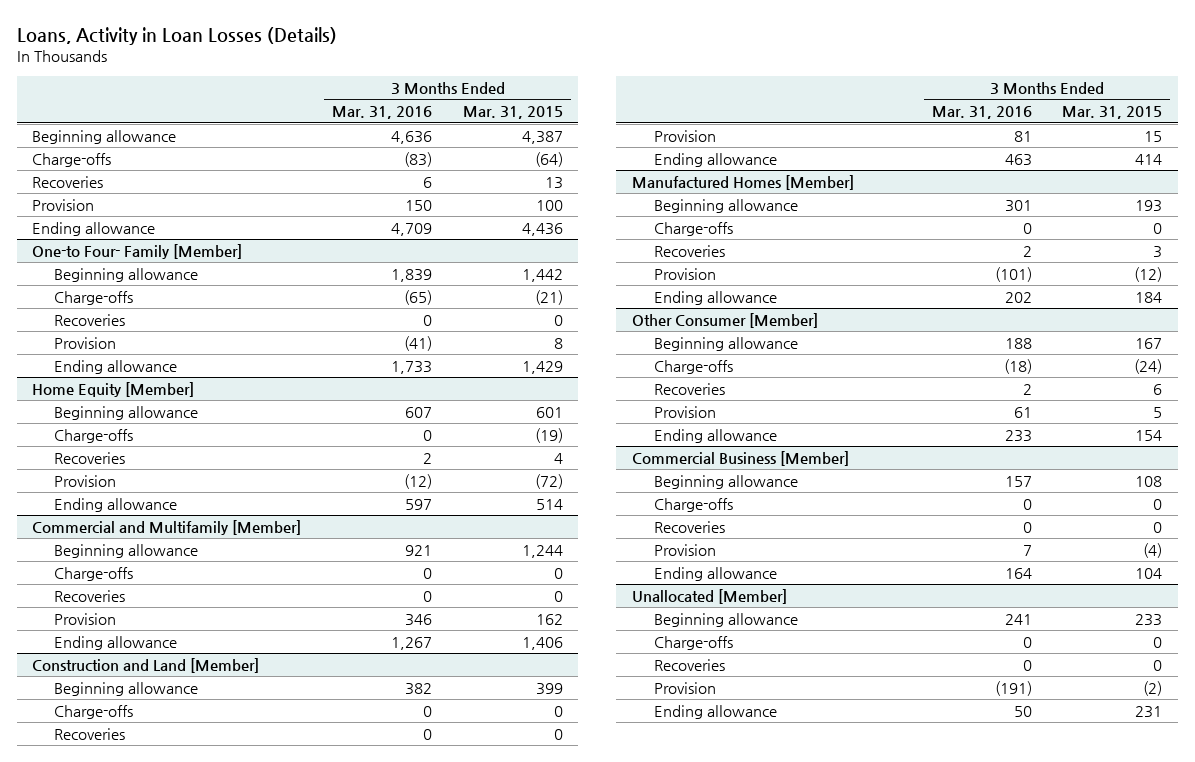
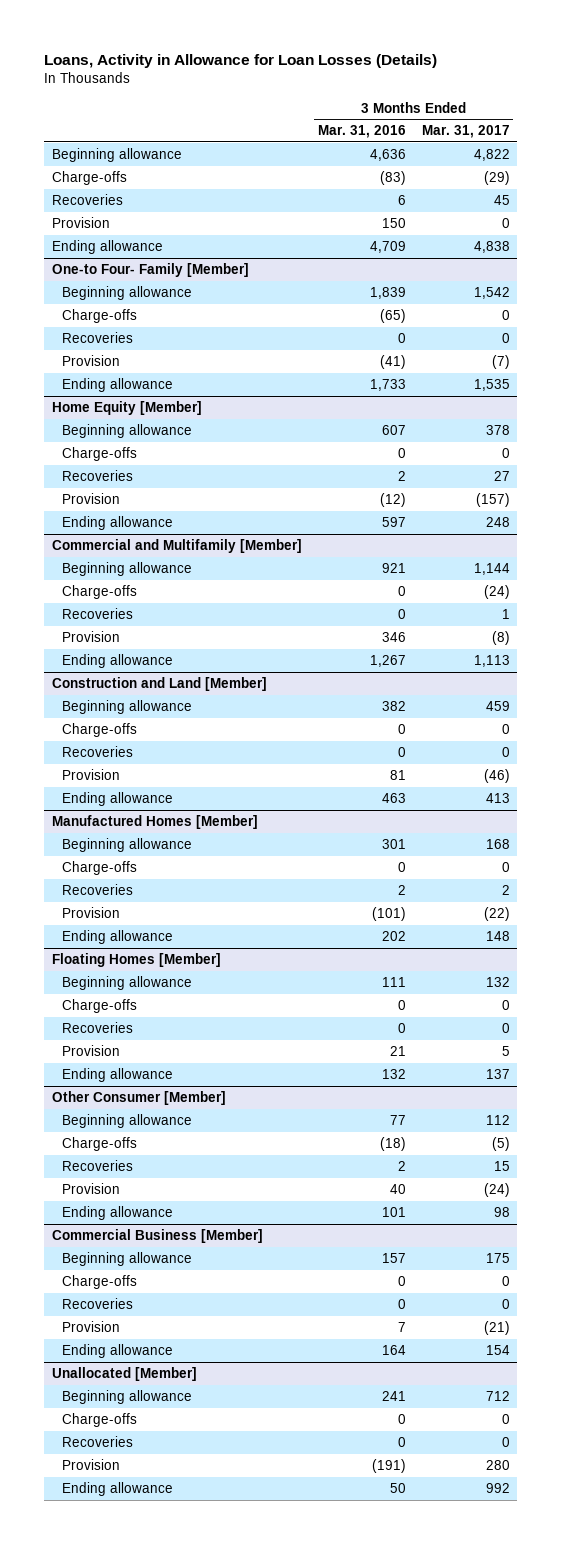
- Loans, Activity in Loan Losses (Details)
+ Loans, Activity in Allowance for Loan Losses (Details)
- | 3 Months Ended Mar. 31, 2016 | 3 Months Ended Mar. 31, 2015
+ | 3 Months Ended Mar. 31, 2016 | 3 Months Ended Mar. 31, 2017
+ Floating Homes [Member]
+ Beginning allowance | 111 | 132
+ Charge-offs | 0 | 0
+ Recoveries | 0 | 0
+ Provision | 21 | 5
+ Ending allowance | 132 | 137
@ Other Consumer [Member]
- Beginning allowance | 188 | 167
+ Beginning allowance | 77 | 112
- Provision | 61 | 5
- Ending allowance | 233 | 154
+ Provision | 40 | (24)
+ Ending allowance | 101 | 98

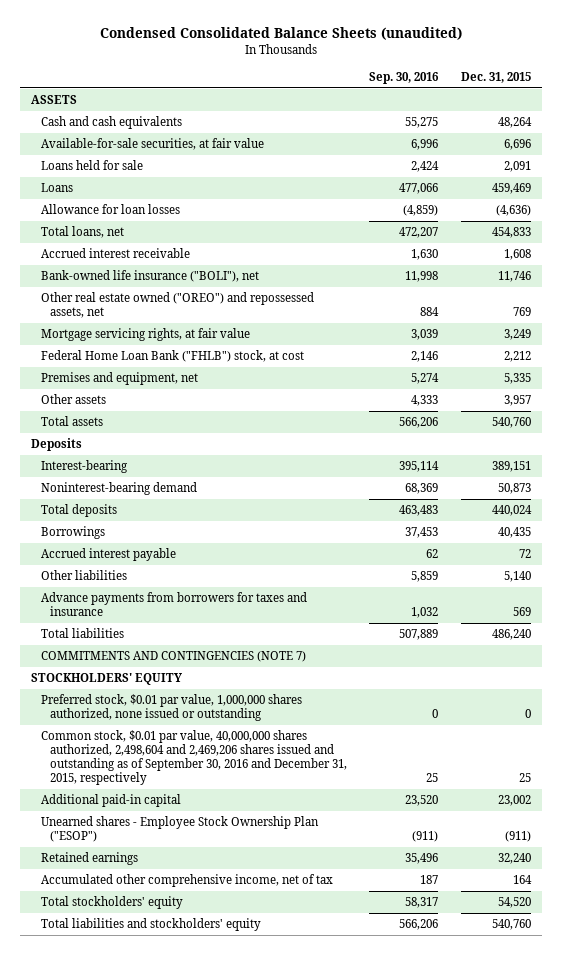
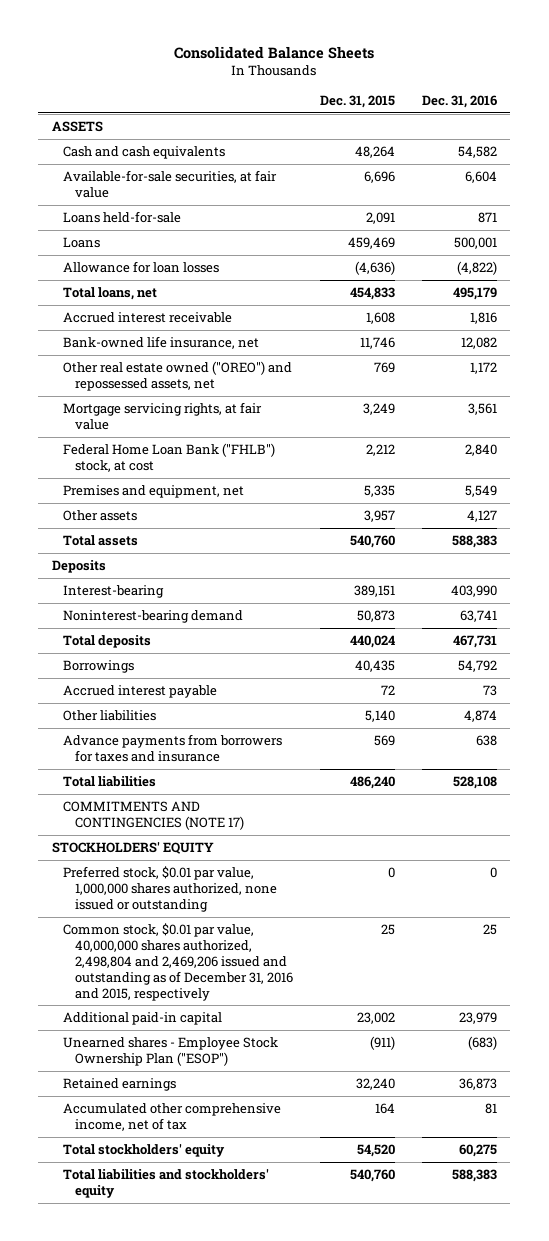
- Condensed Consolidated Balance Sheets (unaudited)
+ Consolidated Balance Sheets
- | Sep. 30, 2016 | Dec. 31, 2015
+ | Dec. 31, 2015 | Dec. 31, 2016
- Loans held for sale | 2,424 | 2,091
+ Loans held-for-sale | 2,091 | 871
- Bank-owned life insurance ("BOLI"), net | 11,998 | 11,746
+ Bank-owned life insurance, net | 11,746 | 12,082
- COMMITMENTS AND CONTINGENCIES (NOTE 7)
+ COMMITMENTS AND CONTINGENCIES (NOTE 17)
- Common stock, $0.01 par value, 40,000,000 shares authorized, 2,498,604 and 2,469,206 shares issued and outstanding as of September 30, 2016 and December 31, 2015, respectively | 25 | 25
+ Common stock, $0.01 par value, 40,000,000 shares authorized, 2,498,804 and 2,469,206 issued and outstanding as of December 31, 2016 and 2015, respectively | 25 | 25

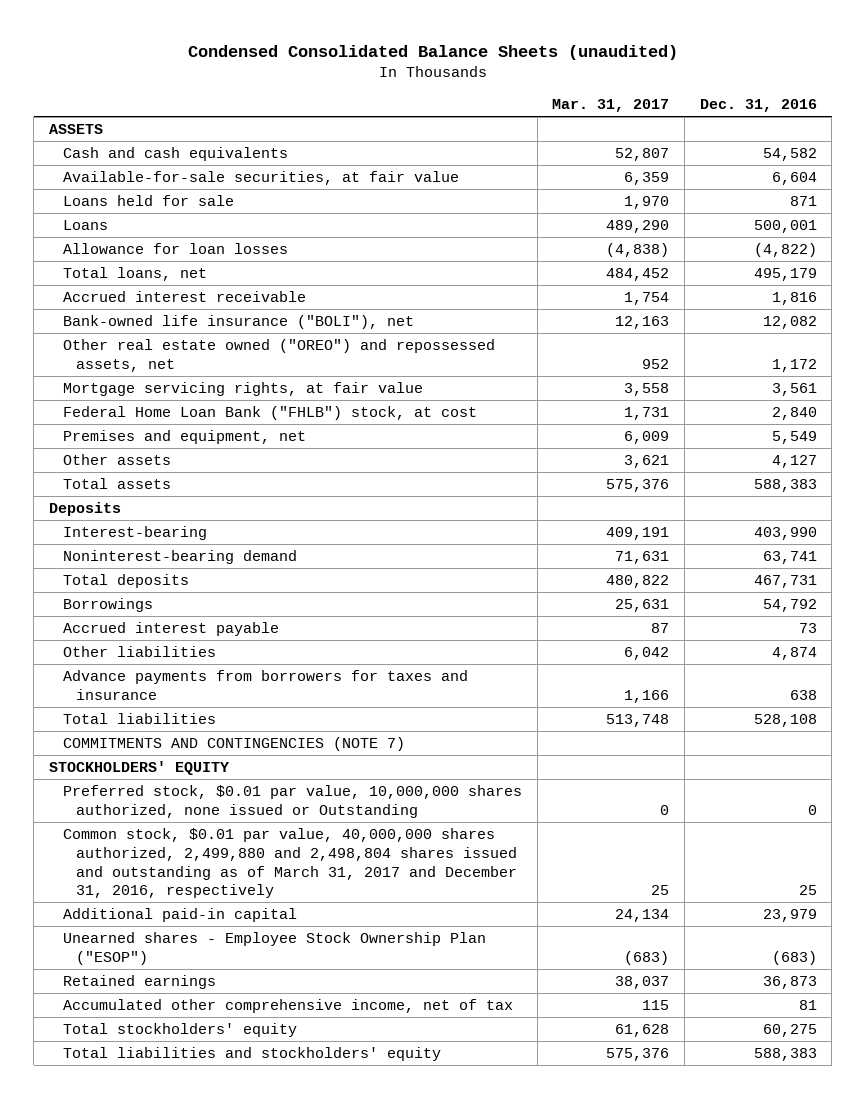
- Consolidated Balance Sheets
+ Condensed Consolidated Balance Sheets (unaudited)
- | Dec. 31, 2015 | Dec. 31, 2016
+ | Mar. 31, 2017 | Dec. 31, 2016
- Loans held-for-sale | 2,091 | 871
+ Loans held for sale | 1,970 | 871
- Bank-owned life insurance, net | 11,746 | 12,082
+ Bank-owned life insurance ("BOLI"), net | 12,163 | 12,082
- COMMITMENTS AND CONTINGENCIES (NOTE 17)
+ COMMITMENTS AND CONTINGENCIES (NOTE 7)
- Preferred stock, $0.01 par value, 1,000,000 shares authorized, none issued or outstanding | 0 | 0
- Common stock, $0.01 par value, 40,000,000 shares authorized, 2,498,804 and 2,469,206 issued and outstanding as of December 31, 2016 and 2015, respectively | 25 | 25
+ Preferred stock, $0.01 par value, 10,000,000 shares authorized, none issued or Outstanding | 0 | 0
+ Common stock, $0.01 par value, 40,000,000 shares authorized, 2,499,880 and 2,498,804 shares issued and outstanding as of March 31, 2017 and December 31, 2016, respectively | 25 | 25

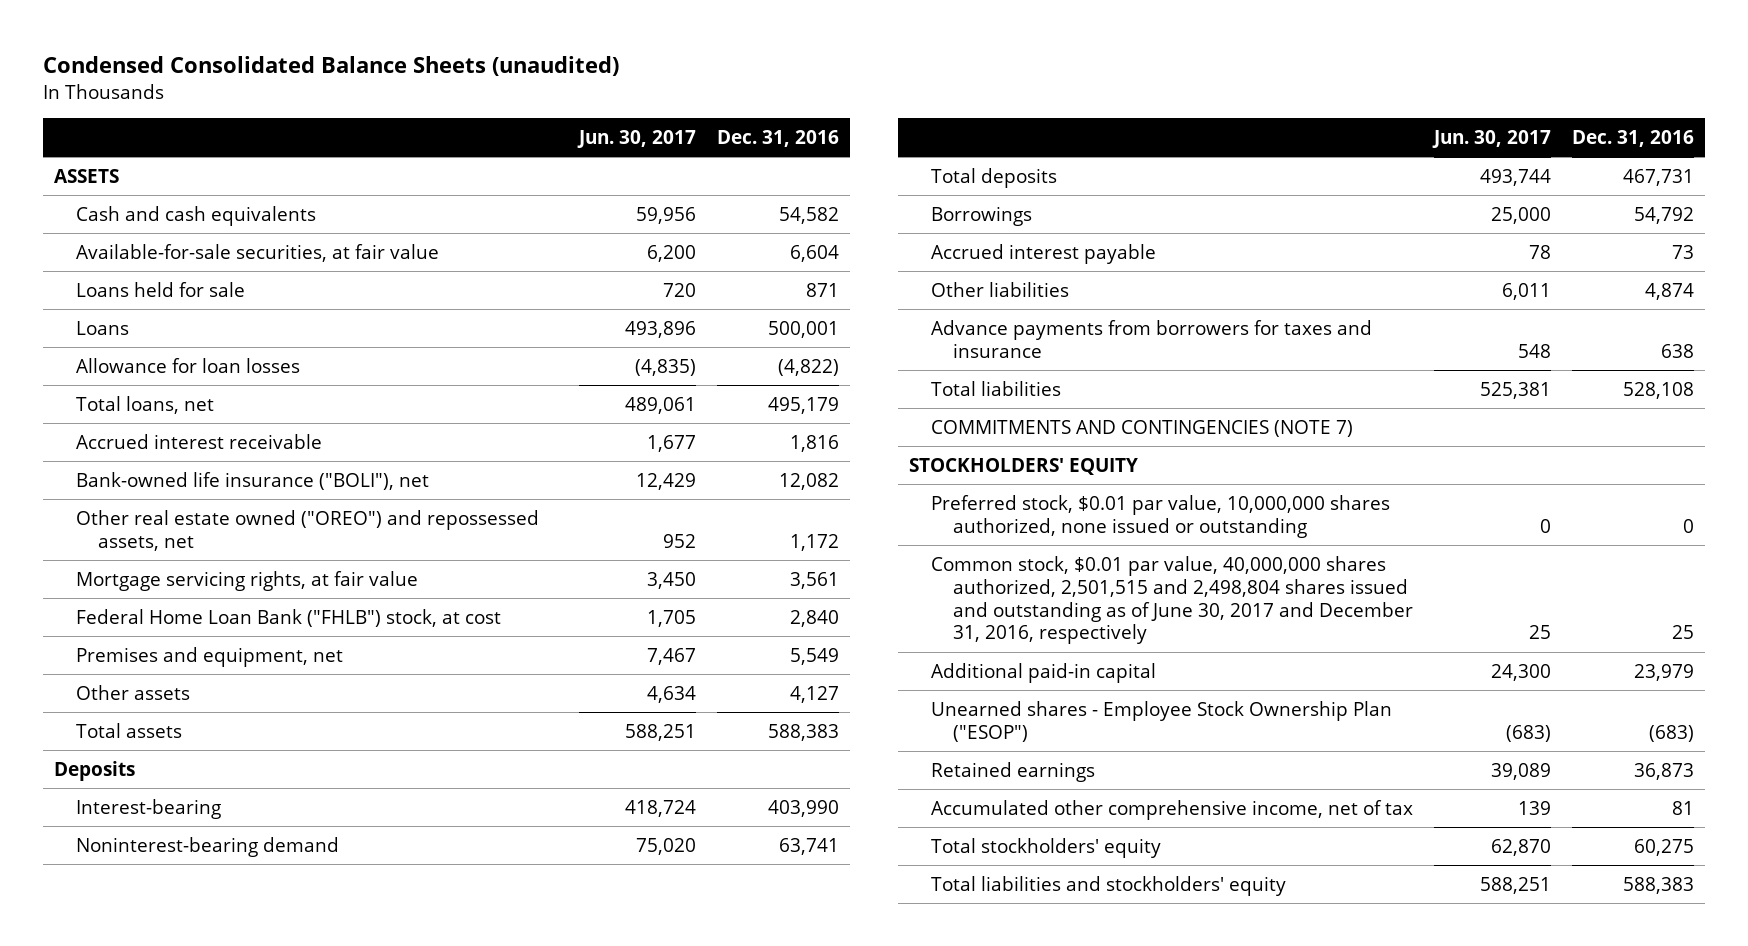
- | Mar. 31, 2017 | Dec. 31, 2016
+ | Jun. 30, 2017 | Dec. 31, 2016
- Preferred stock, $0.01 par value, 10,000,000 shares authorized, none issued or Outstanding | 0 | 0
- Common stock, $0.01 par value, 40,000,000 shares authorized, 2,499,880 and 2,498,804 shares issued and outstanding as of March 31, 2017 and December 31, 2016, respectively | 25 | 25
+ Preferred stock, $0.01 par value, 10,000,000 shares authorized, none issued or outstanding | 0 | 0
+ Common stock, $0.01 par value, 40,000,000 shares authorized, 2,501,515 and 2,498,804 shares issued and outstanding as of June 30, 2017 and December 31, 2016, respectively | 25 | 25

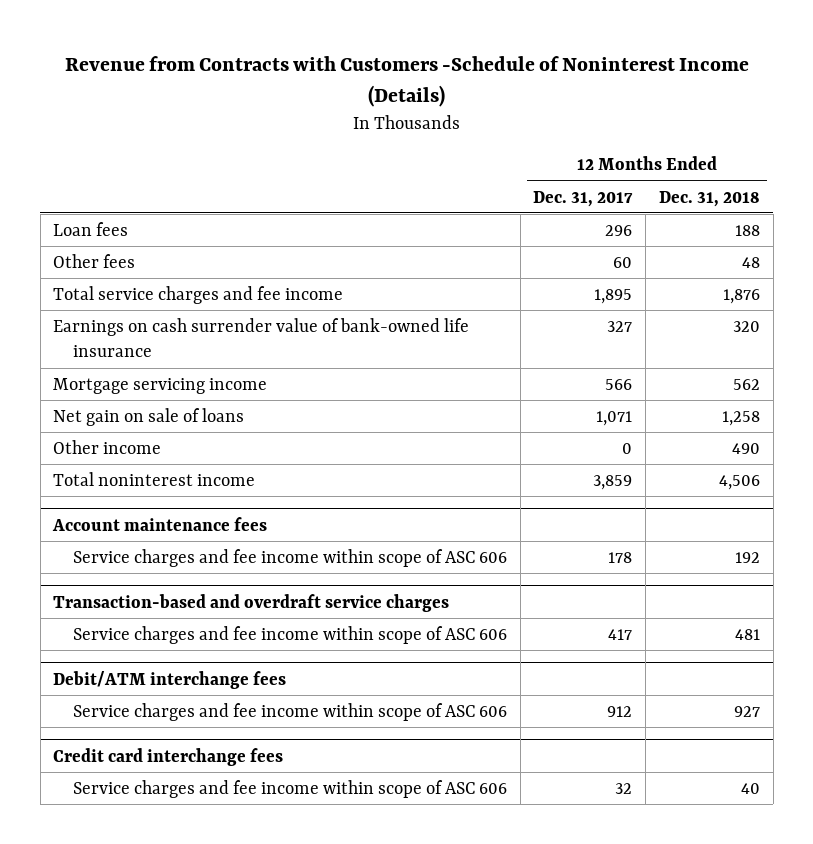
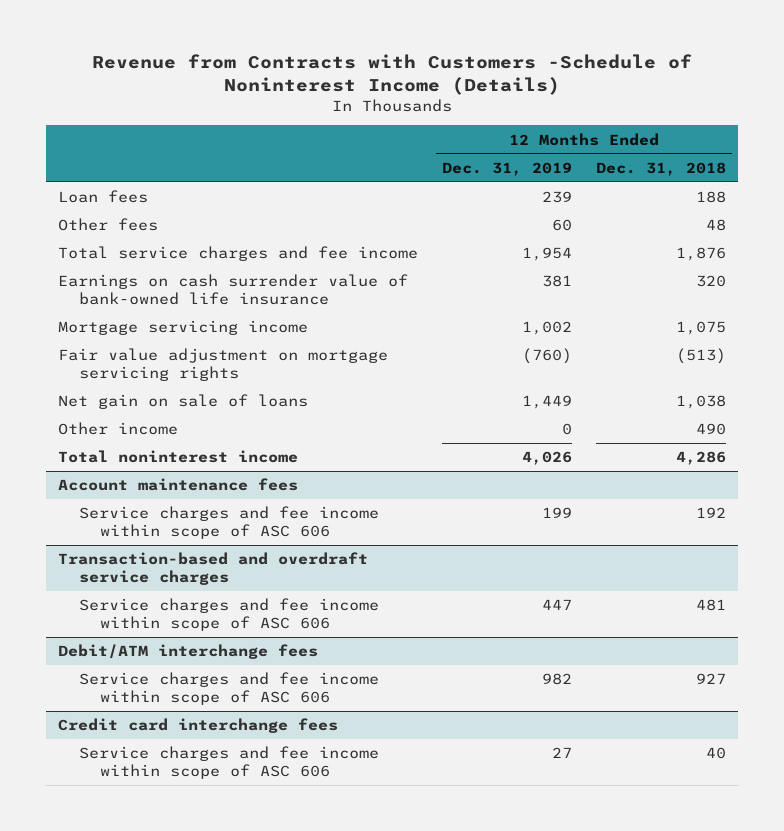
- | 12 Months Ended Dec. 31, 2017 | 12 Months Ended Dec. 31, 2018
+ | 12 Months Ended Dec. 31, 2019 | 12 Months Ended Dec. 31, 2018
- Mortgage servicing income | 566 | 562
- Net gain on sale of loans | 1,071 | 1,258
+ Mortgage servicing income | 1,002 | 1,075
+ Fair value adjustment on mortgage servicing rights | (760) | (513)
+ Net gain on sale of loans | 1,449 | 1,038
- Total noninterest income | 3,859 | 4,506
+ Total noninterest income | 4,026 | 4,286

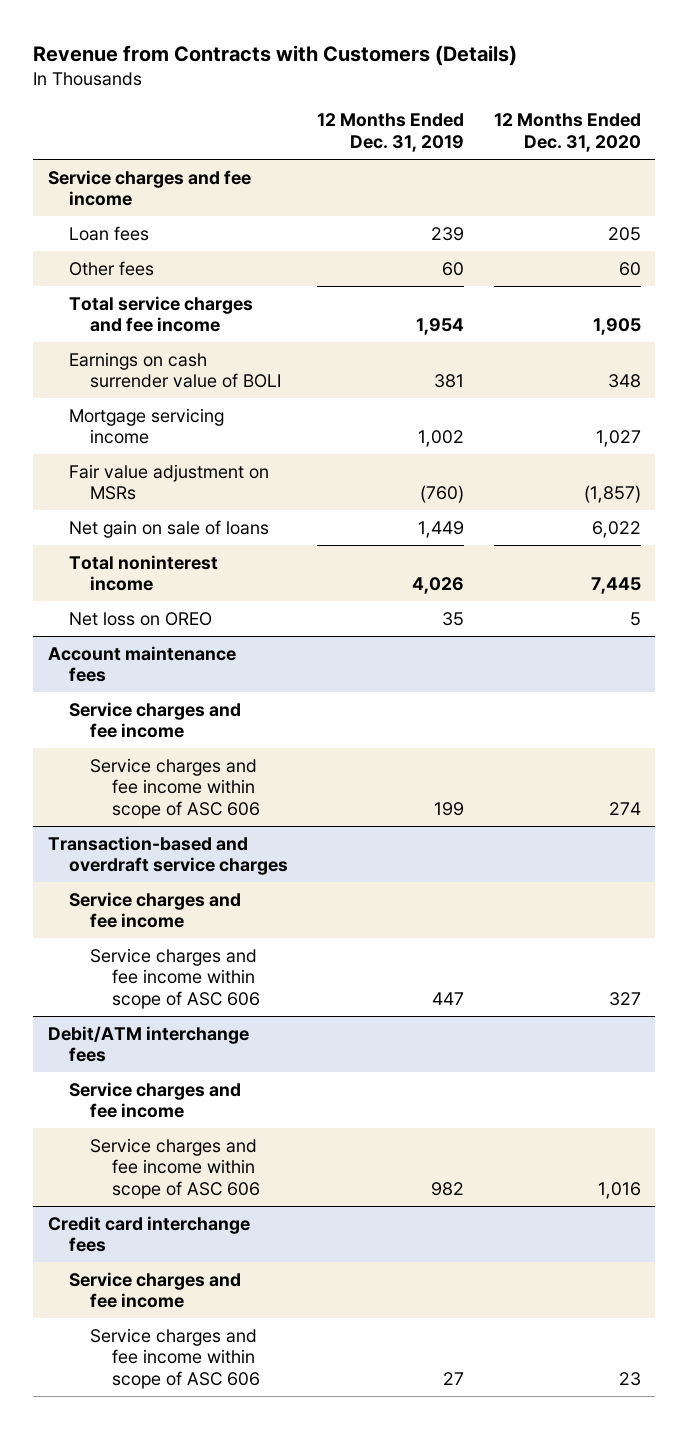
- Revenue from Contracts with Customers -Schedule of Noninterest Income (Details)
+ Revenue from Contracts with Customers (Details)
- | 12 Months Ended Dec. 31, 2019 | 12 Months Ended Dec. 31, 2018
+ | 12 Months Ended Dec. 31, 2019 | 12 Months Ended Dec. 31, 2020
+ Service charges and fee income
- Earnings on cash surrender value of bank-owned life insurance | 381 | 320
+ Earnings on cash surrender value of BOLI | 381 | 348
- Fair value adjustment on mortgage servicing rights | (760) | (513)
+ Fair value adjustment on MSRs | (760) | (1,857)
- Other income | 0 | 490
+ Net loss on OREO | 35 | 5
@ Account maintenance fees
+ Service charges and fee income
@ Transaction-based and overdraft service charges
+ Service charges and fee income
@ Debit/ATM interchange fees
+ Service charges and fee income
@ Credit card interchange fees
+ Service charges and fee income

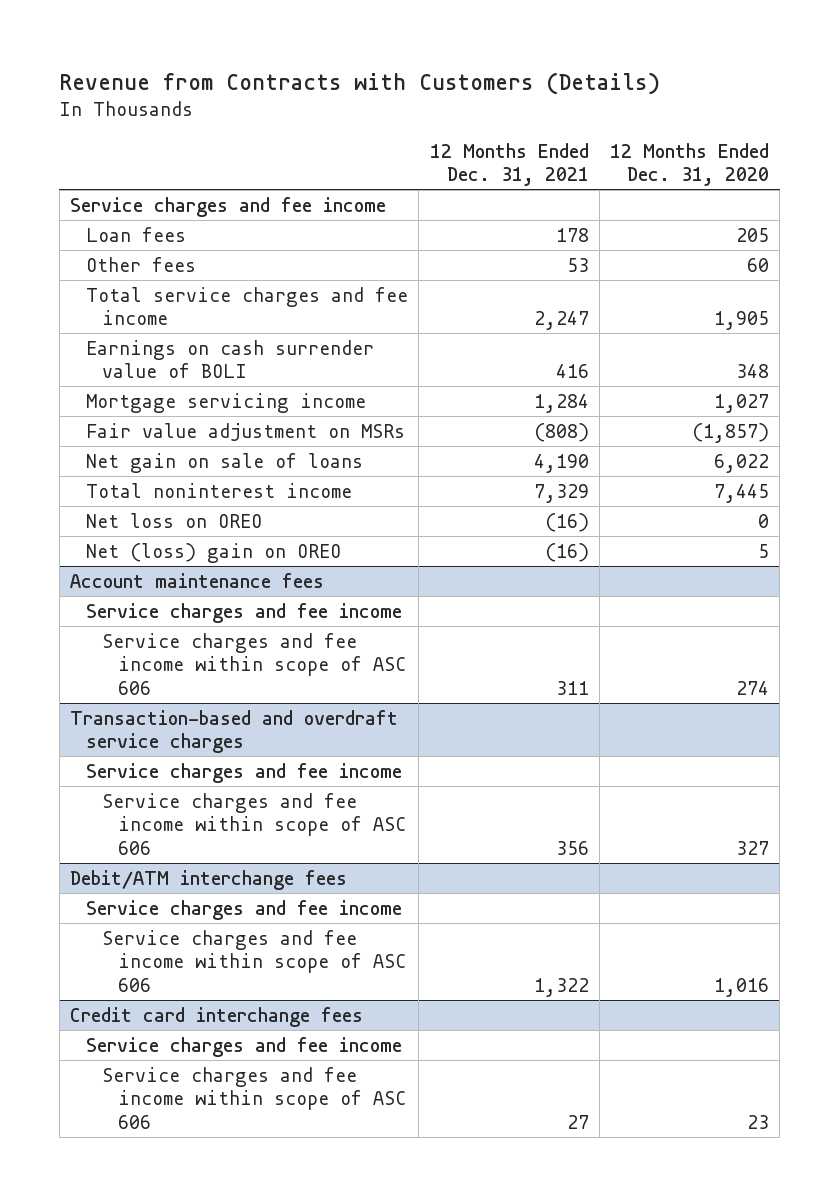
- | 12 Months Ended Dec. 31, 2019 | 12 Months Ended Dec. 31, 2020
+ | 12 Months Ended Dec. 31, 2021 | 12 Months Ended Dec. 31, 2020
- Net loss on OREO | 35 | 5
+ Net loss on OREO | (16) | 0
+ Net (loss) gain on OREO | (16) | 5

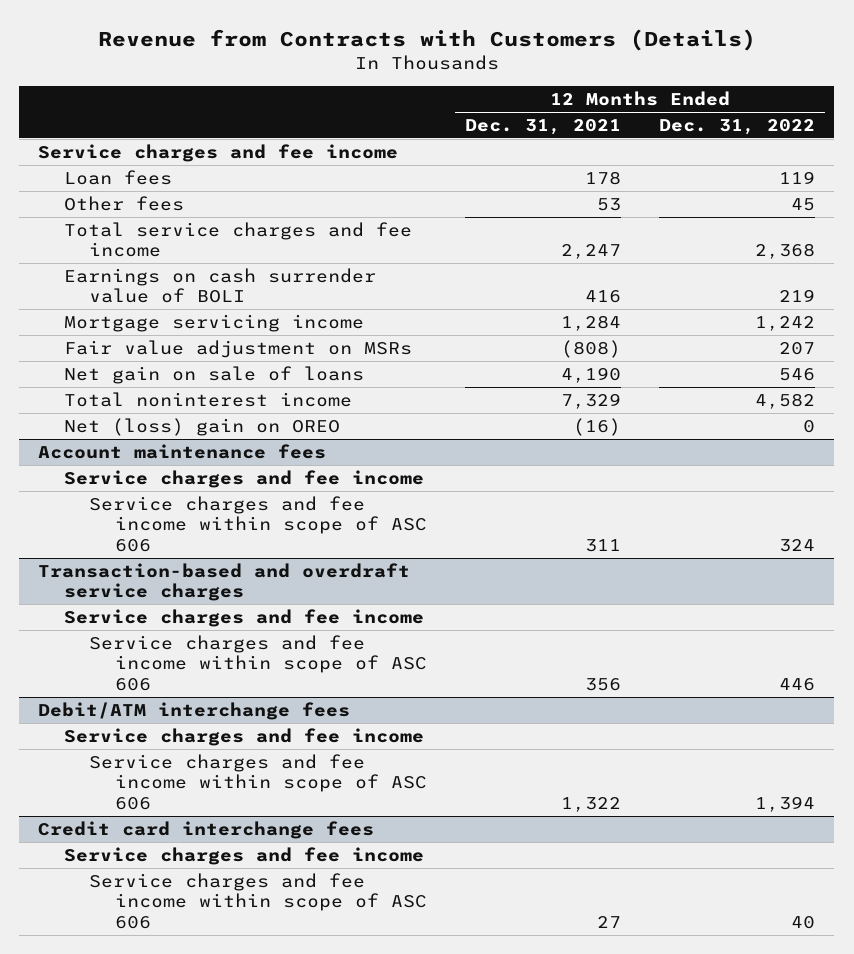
- | 12 Months Ended Dec. 31, 2021 | 12 Months Ended Dec. 31, 2020
+ | 12 Months Ended Dec. 31, 2021 | 12 Months Ended Dec. 31, 2022
- Net loss on OREO | (16) | 0

